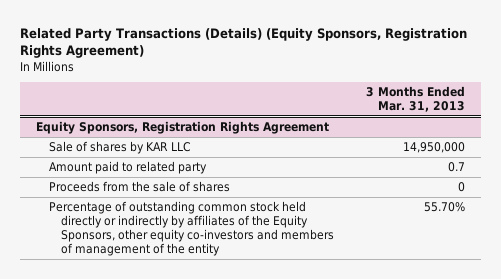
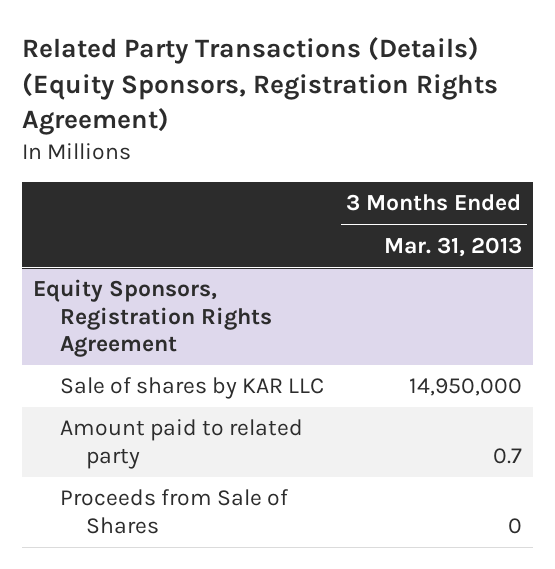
@ Equity Sponsors, Registration Rights Agreement
- Proceeds from the sale of shares | 0
- Percentage of outstanding common stock held directly or indirectly by affiliates of the Equity Sponsors, other equity co-investors and members of management of the entity | 55.70%
+ Proceeds from Sale of Shares | 0

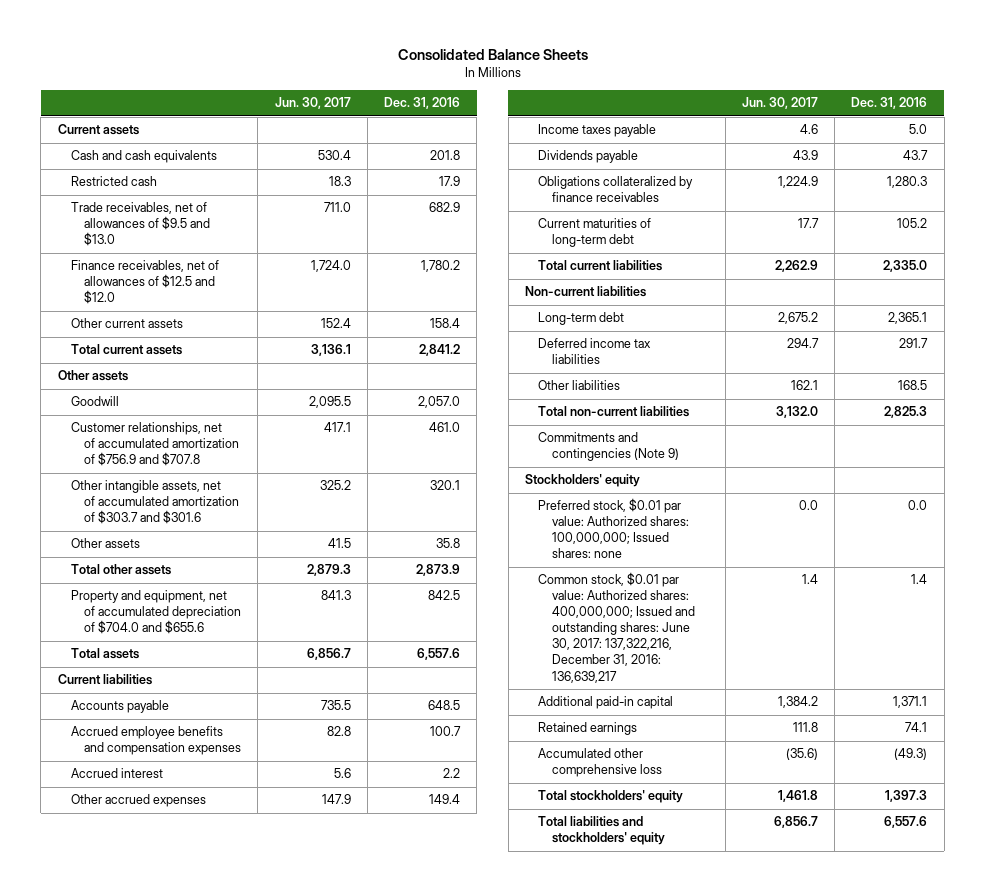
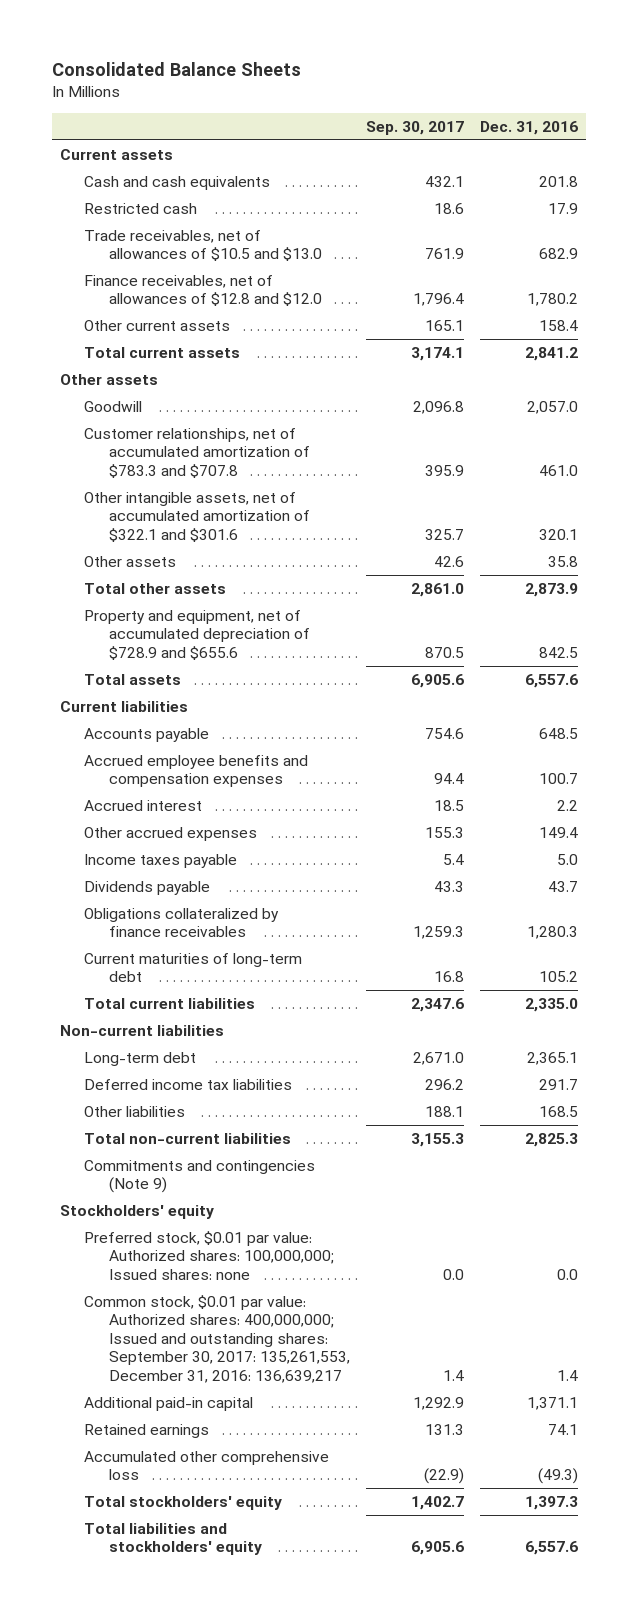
- | Jun. 30, 2017 | Dec. 31, 2016
+ | Sep. 30, 2017 | Dec. 31, 2016
- Trade receivables, net of allowances of $9.5 and $13.0 | 711.0 | 682.9
- Finance receivables, net of allowances of $12.5 and $12.0 | 1,724.0 | 1,780.2
+ Trade receivables, net of allowances of $10.5 and $13.0 | 761.9 | 682.9
+ Finance receivables, net of allowances of $12.8 and $12.0 | 1,796.4 | 1,780.2
- Customer relationships, net of accumulated amortization of $756.9 and $707.8 | 417.1 | 461.0
- Other intangible assets, net of accumulated amortization of $303.7 and $301.6 | 325.2 | 320.1
+ Customer relationships, net of accumulated amortization of $783.3 and $707.8 | 395.9 | 461.0
+ Other intangible assets, net of accumulated amortization of $322.1 and $301.6 | 325.7 | 320.1
- Property and equipment, net of accumulated depreciation of $704.0 and $655.6 | 841.3 | 842.5
+ Property and equipment, net of accumulated depreciation of $728.9 and $655.6 | 870.5 | 842.5
- Common stock, $0.01 par value: Authorized shares: 400,000,000; Issued and outstanding shares: June 30, 2017: 137,322,216, December 31, 2016: 136,639,217 | 1.4 | 1.4
+ Common stock, $0.01 par value: Authorized shares: 400,000,000; Issued and outstanding shares: September 30, 2017: 135,261,553, December 31, 2016: 136,639,217 | 1.4 | 1.4

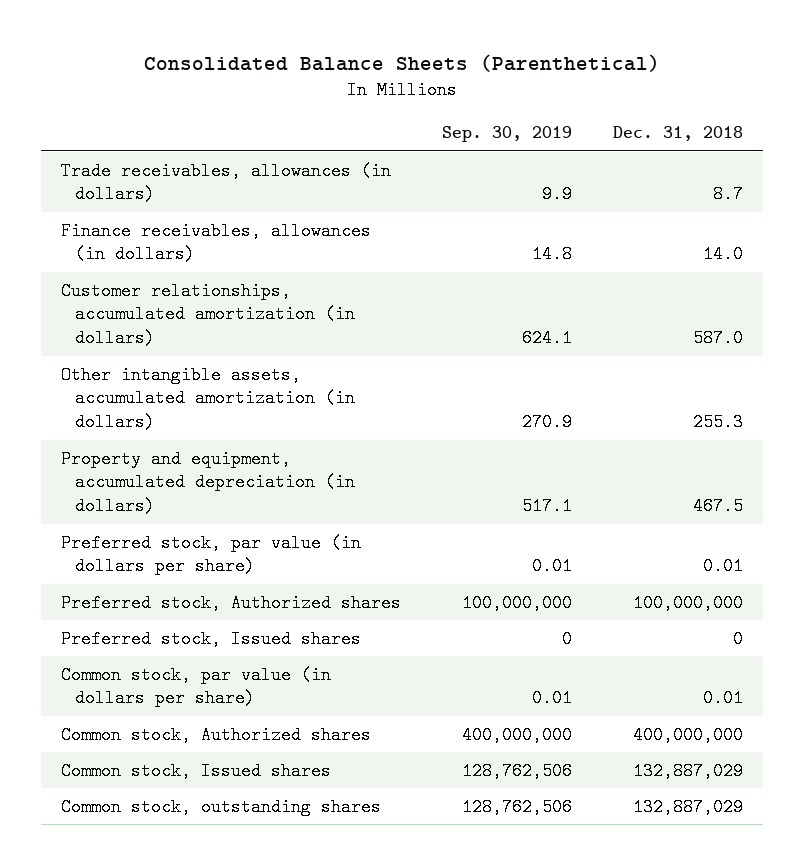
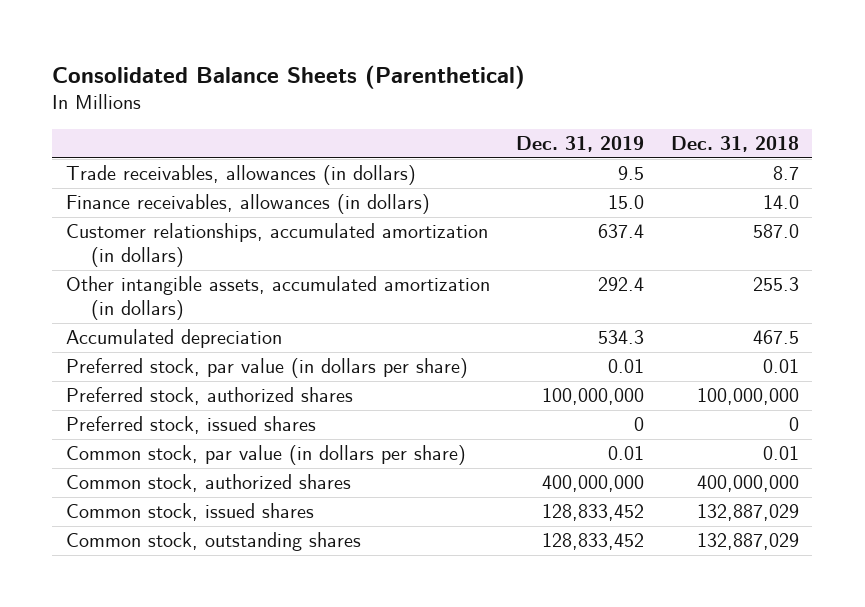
- | Sep. 30, 2019 | Dec. 31, 2018
+ | Dec. 31, 2019 | Dec. 31, 2018
- Property and equipment, accumulated depreciation (in dollars) | 517.1 | 467.5
+ Accumulated depreciation | 534.3 | 467.5
- Preferred stock, Authorized shares | 100,000,000 | 100,000,000
- Preferred stock, Issued shares | 0 | 0
+ Preferred stock, authorized shares | 100,000,000 | 100,000,000
+ Preferred stock, issued shares | 0 | 0
- Common stock, Authorized shares | 400,000,000 | 400,000,000
- Common stock, Issued shares | 128,762,506 | 132,887,029
+ Common stock, authorized shares | 400,000,000 | 400,000,000
+ Common stock, issued shares | 128,833,452 | 132,887,029

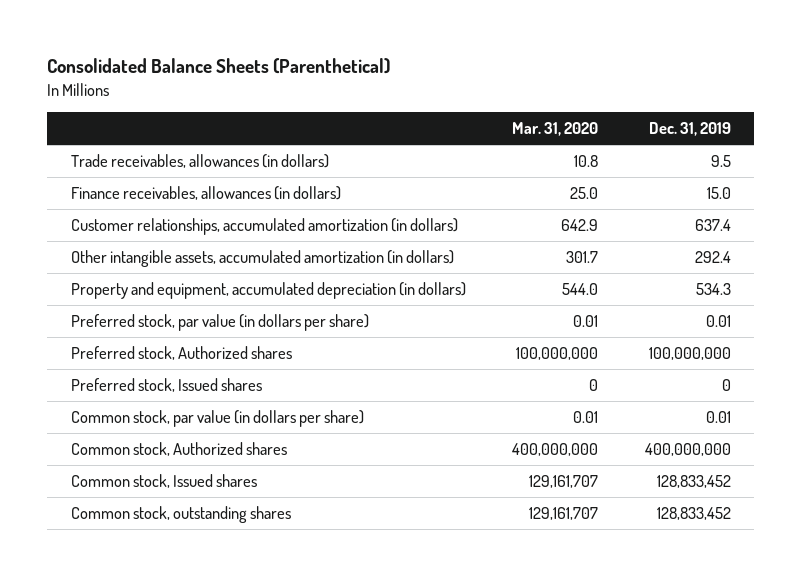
- | Dec. 31, 2019 | Dec. 31, 2018
+ | Mar. 31, 2020 | Dec. 31, 2019
- Accumulated depreciation | 534.3 | 467.5
+ Property and equipment, accumulated depreciation (in dollars) | 544.0 | 534.3
- Preferred stock, authorized shares | 100,000,000 | 100,000,000
- Preferred stock, issued shares | 0 | 0
+ Preferred stock, Authorized shares | 100,000,000 | 100,000,000
+ Preferred stock, Issued shares | 0 | 0
- Common stock, authorized shares | 400,000,000 | 400,000,000
- Common stock, issued shares | 128,833,452 | 132,887,029
+ Common stock, Authorized shares | 400,000,000 | 400,000,000
+ Common stock, Issued shares | 129,161,707 | 128,833,452

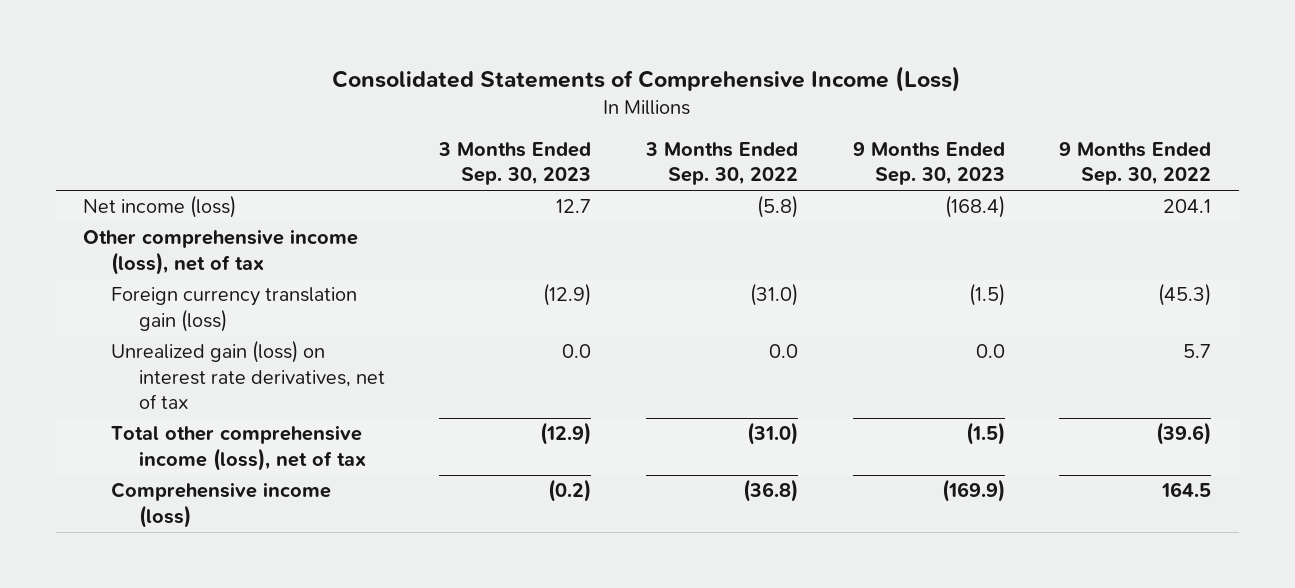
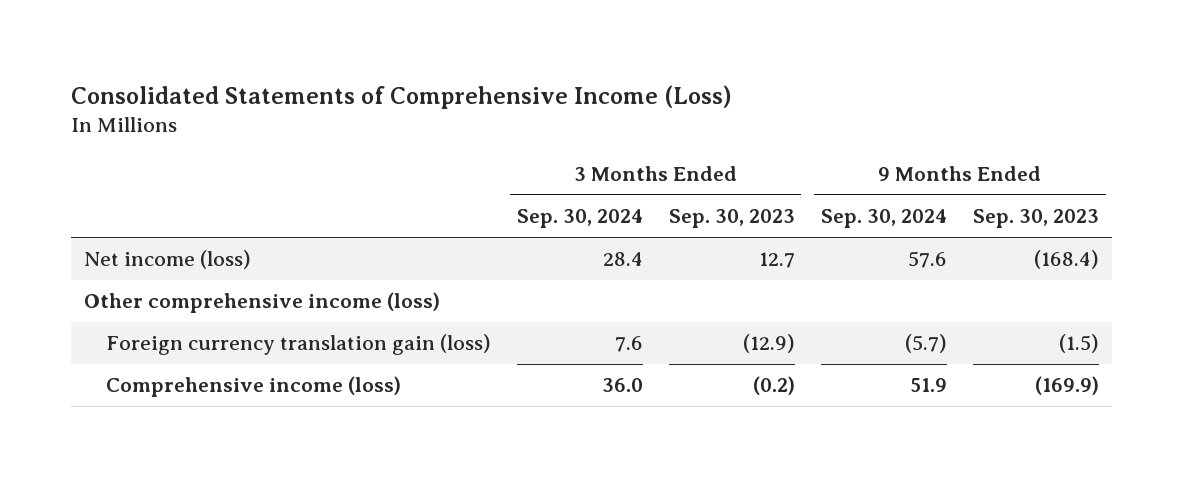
- | 3 Months Ended Sep. 30, 2023 | 3 Months Ended Sep. 30, 2022 | 9 Months Ended Sep. 30, 2023 | 9 Months Ended Sep. 30, 2022
+ | 3 Months Ended Sep. 30, 2024 | 3 Months Ended Sep. 30, 2023 | 9 Months Ended Sep. 30, 2024 | 9 Months Ended Sep. 30, 2023
- Other comprehensive income (loss), net of tax
+ Other comprehensive income (loss)
- Unrealized gain (loss) on interest rate derivatives, net of tax | 0.0 | 0.0 | 0.0 | 5.7
- Total other comprehensive income (loss), net of tax | (12.9) | (31.0) | (1.5) | (39.6)

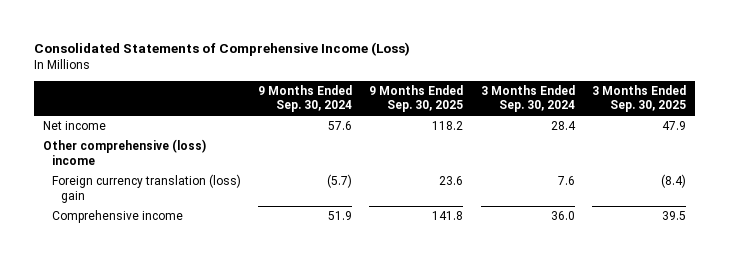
- | 3 Months Ended Sep. 30, 2024 | 3 Months Ended Sep. 30, 2023 | 9 Months Ended Sep. 30, 2024 | 9 Months Ended Sep. 30, 2023
+ | 9 Months Ended Sep. 30, 2024 | 9 Months Ended Sep. 30, 2025 | 3 Months Ended Sep. 30, 2024 | 3 Months Ended Sep. 30, 2025
- Net income (loss) | 28.4 | 12.7 | 57.6 | (168.4)
- Other comprehensive income (loss)
- Foreign currency translation gain (loss) | 7.6 | (12.9) | (5.7) | (1.5)
- Comprehensive income (loss) | 36.0 | (0.2) | 51.9 | (169.9)
+ Net income | 57.6 | 118.2 | 28.4 | 47.9
+ Other comprehensive (loss) income
+ Foreign currency translation (loss) gain | (5.7) | 23.6 | 7.6 | (8.4)
+ Comprehensive income | 51.9 | 141.8 | 36.0 | 39.5

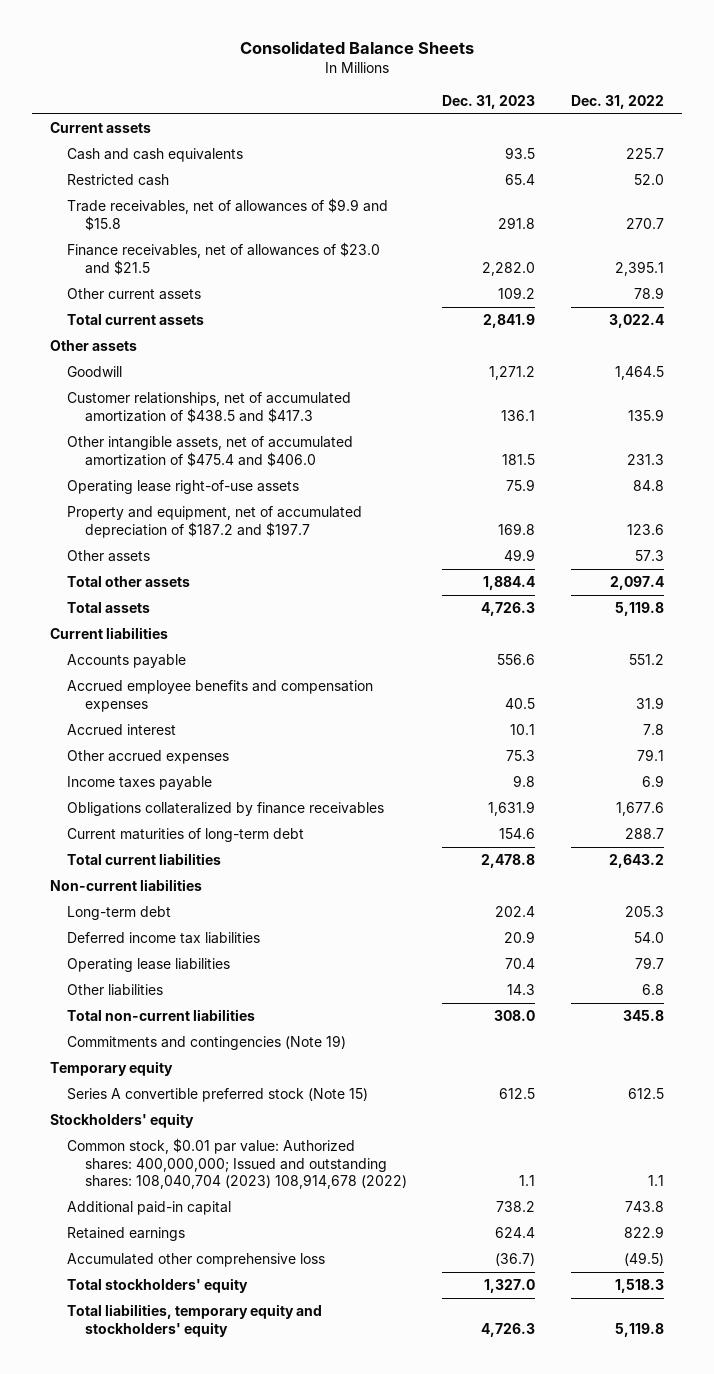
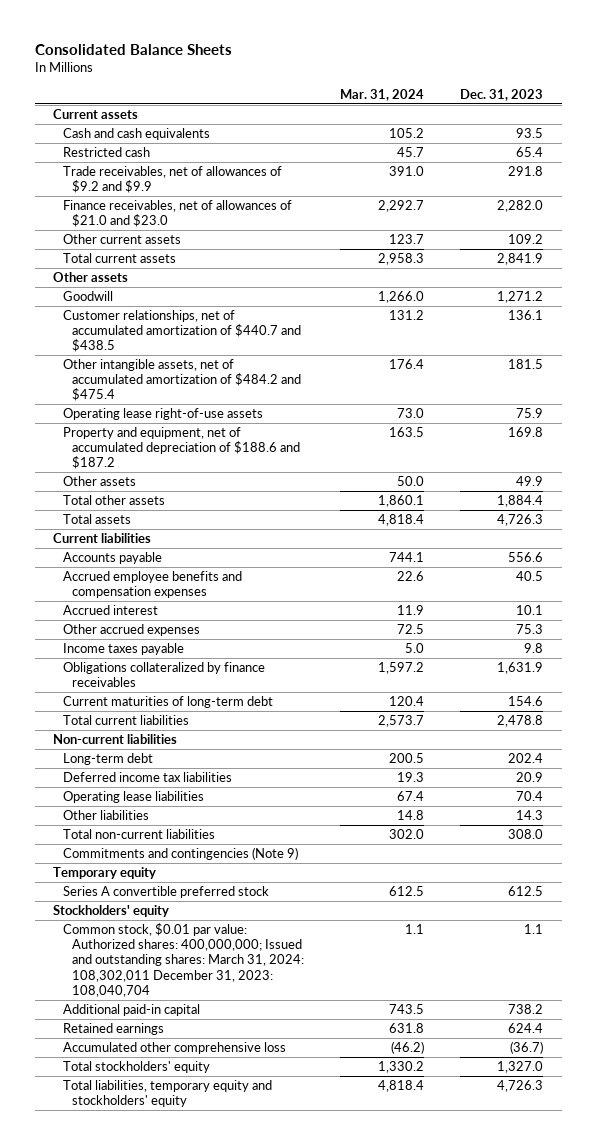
- | Dec. 31, 2023 | Dec. 31, 2022
+ | Mar. 31, 2024 | Dec. 31, 2023
- Trade receivables, net of allowances of $9.9 and $15.8 | 291.8 | 270.7
- Finance receivables, net of allowances of $23.0 and $21.5 | 2,282.0 | 2,395.1
+ Trade receivables, net of allowances of $9.2 and $9.9 | 391.0 | 291.8
+ Finance receivables, net of allowances of $21.0 and $23.0 | 2,292.7 | 2,282.0
- Customer relationships, net of accumulated amortization of $438.5 and $417.3 | 136.1 | 135.9
- Other intangible assets, net of accumulated amortization of $475.4 and $406.0 | 181.5 | 231.3
+ Customer relationships, net of accumulated amortization of $440.7 and $438.5 | 131.2 | 136.1
+ Other intangible assets, net of accumulated amortization of $484.2 and $475.4 | 176.4 | 181.5
- Property and equipment, net of accumulated depreciation of $187.2 and $197.7 | 169.8 | 123.6
+ Property and equipment, net of accumulated depreciation of $188.6 and $187.2 | 163.5 | 169.8
- Commitments and contingencies (Note 19)
+ Commitments and contingencies (Note 9)
- Series A convertible preferred stock (Note 15) | 612.5 | 612.5
+ Series A convertible preferred stock | 612.5 | 612.5
- Common stock, $0.01 par value: Authorized shares: 400,000,000; Issued and outstanding shares: 108,040,704 (2023) 108,914,678 (2022) | 1.1 | 1.1
+ Common stock, $0.01 par value: Authorized shares: 400,000,000; Issued and outstanding shares: March 31, 2024: 108,302,011 December 31, 2023: 108,040,704 | 1.1 | 1.1

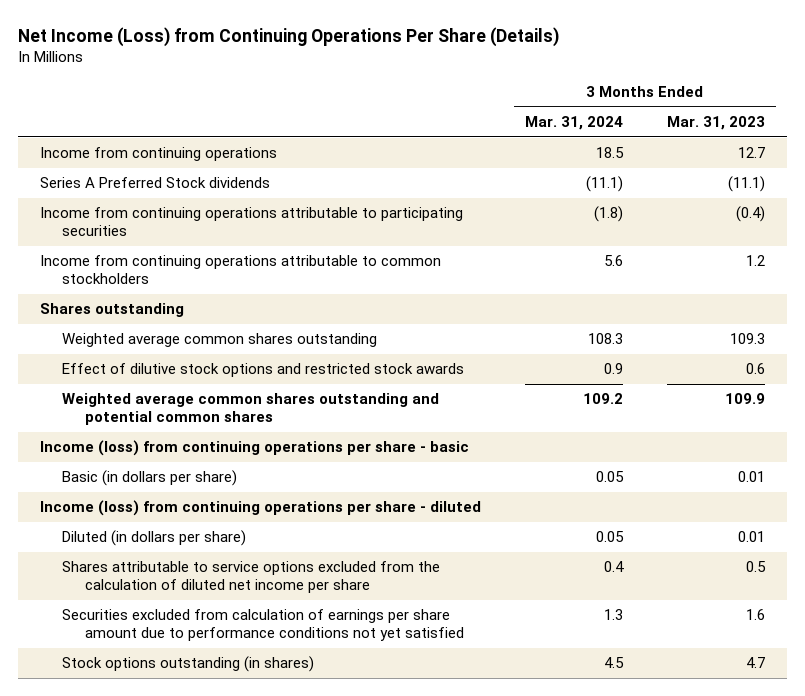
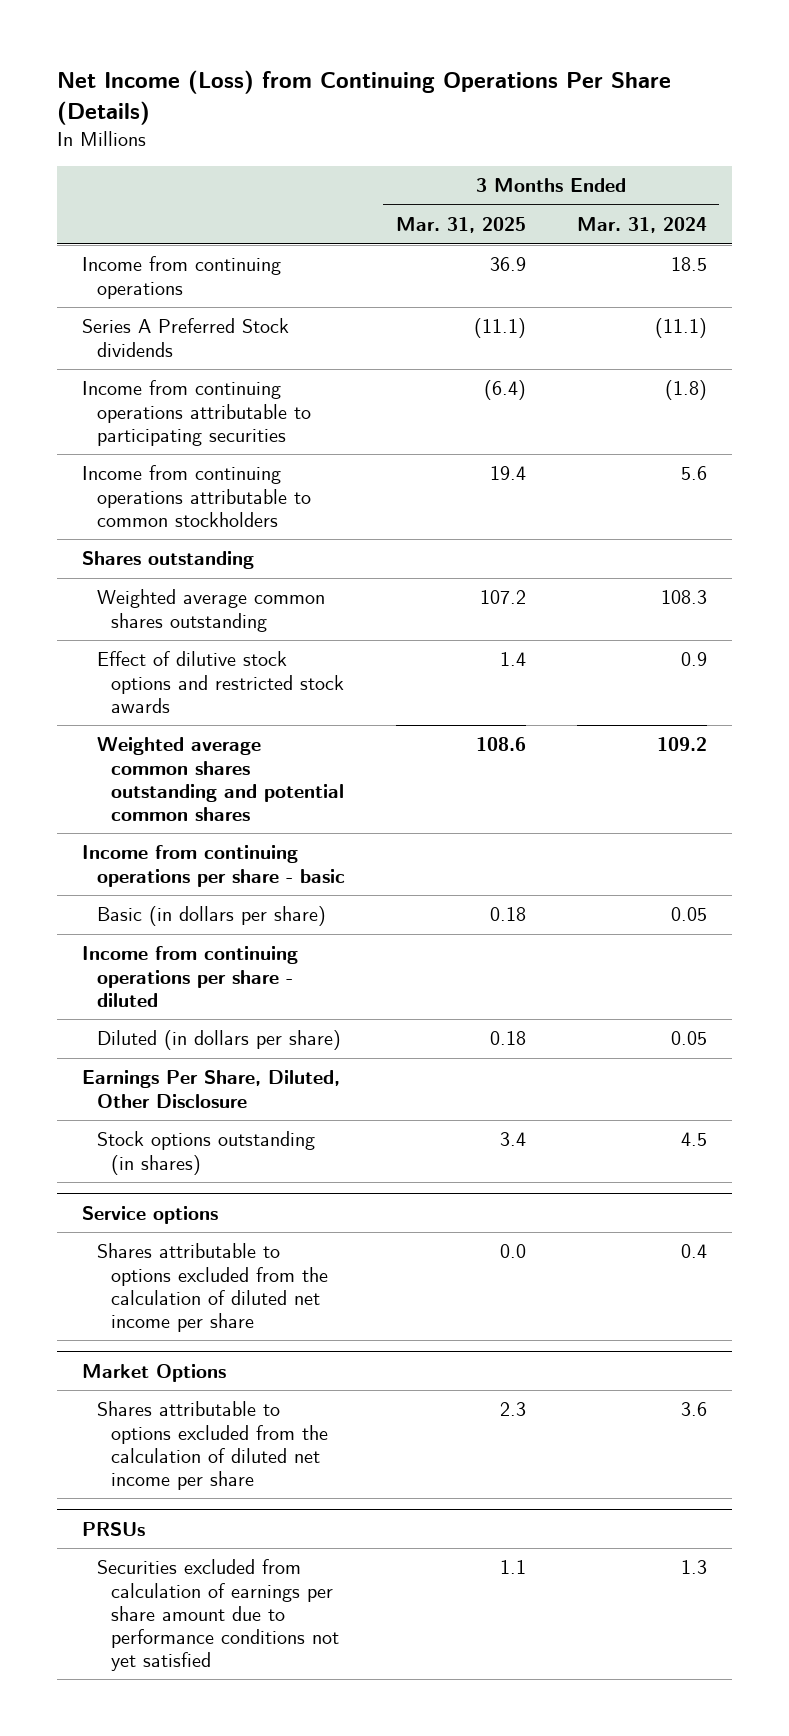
- | 3 Months Ended Mar. 31, 2024 | 3 Months Ended Mar. 31, 2023
+ | 3 Months Ended Mar. 31, 2025 | 3 Months Ended Mar. 31, 2024
- Income (loss) from continuing operations per share - basic
+ Income from continuing operations per share - basic
- Income (loss) from continuing operations per share - diluted
+ Income from continuing operations per share - diluted
- Shares attributable to service options excluded from the calculation of diluted net income per share | 0.4 | 0.5
- Securities excluded from calculation of earnings per share amount due to performance conditions not yet satisfied | 1.3 | 1.6
+ Earnings Per Share, Diluted, Other Disclosure
+ Service options
+ Shares attributable to options excluded from the calculation of diluted net income per share | 0.0 | 0.4
+ Market Options
+ Shares attributable to options excluded from the calculation of diluted net income per share | 2.3 | 3.6
+ PRSUs
+ Securities excluded from calculation of earnings per share amount due to performance conditions not yet satisfied | 1.1 | 1.3

